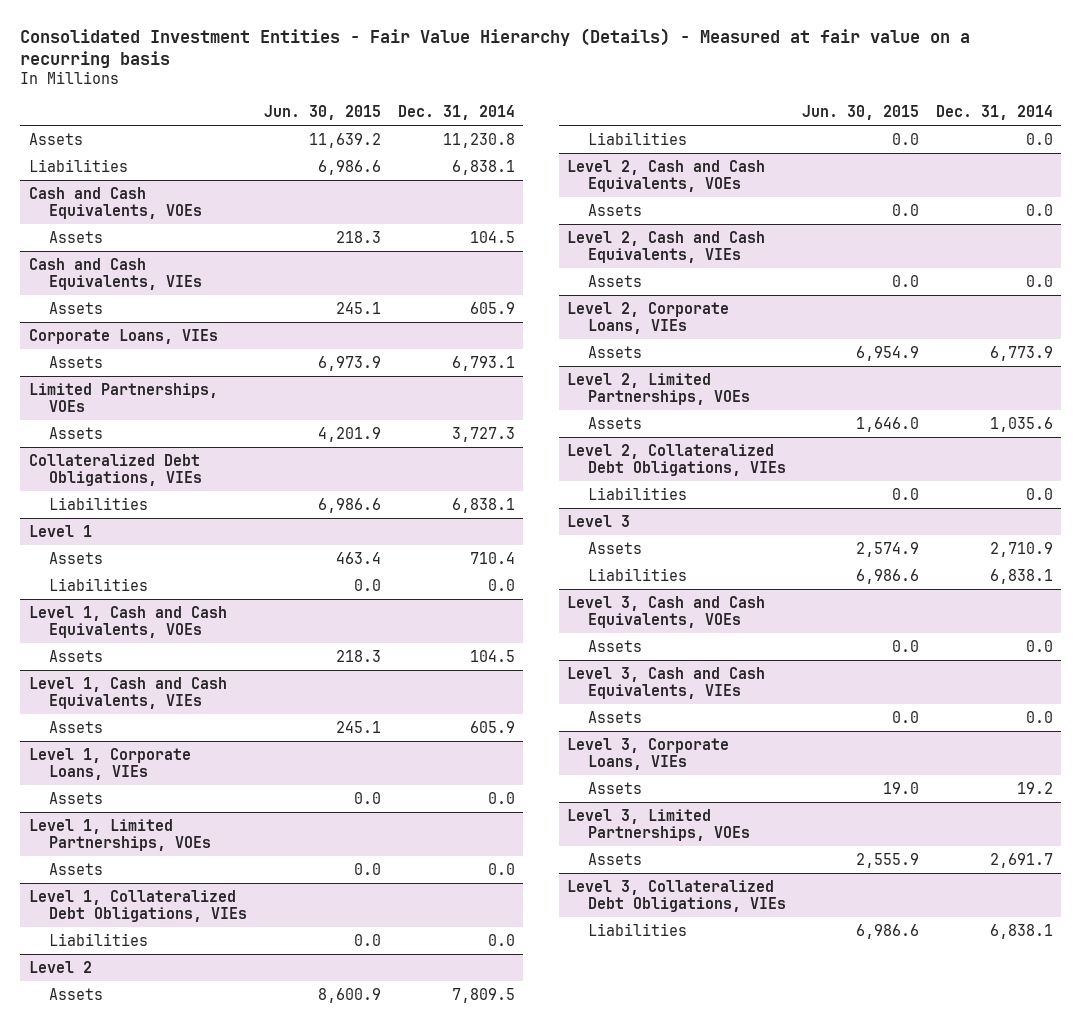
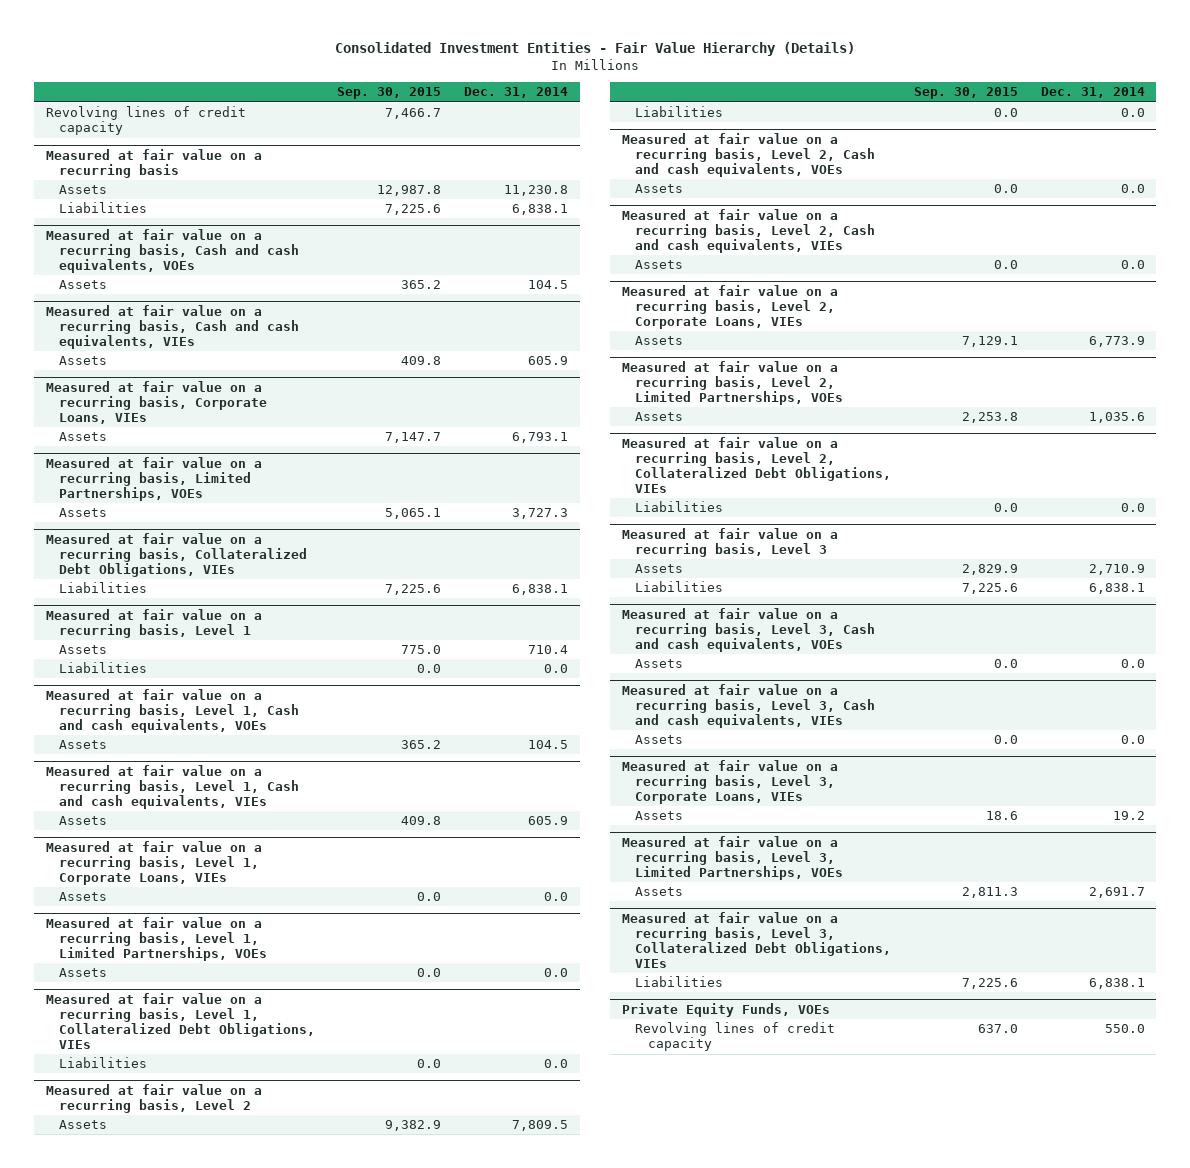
- Consolidated Investment Entities - Fair Value Hierarchy (Details) - Measured at fair value on a recurring basis
+ Consolidated Investment Entities - Fair Value Hierarchy (Details)
- | Jun. 30, 2015 | Dec. 31, 2014
+ | Sep. 30, 2015 | Dec. 31, 2014
+ Revolving lines of credit capacity | 7,466.7 |
+ Measured at fair value on a recurring basis
- Cash and Cash Equivalents, VOEs
+ Measured at fair value on a recurring basis, Cash and cash equivalents, VOEs
- Cash and Cash Equivalents, VIEs
+ Measured at fair value on a recurring basis, Cash and cash equivalents, VIEs
- Corporate Loans, VIEs
+ Measured at fair value on a recurring basis, Corporate Loans, VIEs
- Limited Partnerships, VOEs
+ Measured at fair value on a recurring basis, Limited Partnerships, VOEs
- Collateralized Debt Obligations, VIEs
+ Measured at fair value on a recurring basis, Collateralized Debt Obligations, VIEs
- Level 1
+ Measured at fair value on a recurring basis, Level 1
- Level 1, Cash and Cash Equivalents, VOEs
+ Measured at fair value on a recurring basis, Level 1, Cash and cash equivalents, VOEs
- Level 1, Cash and Cash Equivalents, VIEs
+ Measured at fair value on a recurring basis, Level 1, Cash and cash equivalents, VIEs
- Level 1, Corporate Loans, VIEs
+ Measured at fair value on a recurring basis, Level 1, Corporate Loans, VIEs
- Level 1, Limited Partnerships, VOEs
+ Measured at fair value on a recurring basis, Level 1, Limited Partnerships, VOEs
- Level 1, Collateralized Debt Obligations, VIEs
+ Measured at fair value on a recurring basis, Level 1, Collateralized Debt Obligations, VIEs
- Level 2
+ Measured at fair value on a recurring basis, Level 2
- Level 2, Cash and Cash Equivalents, VOEs
+ Measured at fair value on a recurring basis, Level 2, Cash and cash equivalents, VOEs
- Level 2, Cash and Cash Equivalents, VIEs
+ Measured at fair value on a recurring basis, Level 2, Cash and cash equivalents, VIEs
- Level 2, Corporate Loans, VIEs
+ Measured at fair value on a recurring basis, Level 2, Corporate Loans, VIEs
- Level 2, Limited Partnerships, VOEs
+ Measured at fair value on a recurring basis, Level 2, Limited Partnerships, VOEs
- Level 2, Collateralized Debt Obligations, VIEs
+ Measured at fair value on a recurring basis, Level 2, Collateralized Debt Obligations, VIEs
- Level 3
+ Measured at fair value on a recurring basis, Level 3
- Level 3, Cash and Cash Equivalents, VOEs
+ Measured at fair value on a recurring basis, Level 3, Cash and cash equivalents, VOEs
- Level 3, Cash and Cash Equivalents, VIEs
+ Measured at fair value on a recurring basis, Level 3, Cash and cash equivalents, VIEs
- Level 3, Corporate Loans, VIEs
+ Measured at fair value on a recurring basis, Level 3, Corporate Loans, VIEs
- Level 3, Limited Partnerships, VOEs
+ Measured at fair value on a recurring basis, Level 3, Limited Partnerships, VOEs
- Level 3, Collateralized Debt Obligations, VIEs
+ Measured at fair value on a recurring basis, Level 3, Collateralized Debt Obligations, VIEs
+ Private Equity Funds, VOEs
+ Revolving lines of credit capacity | 637.0 | 550.0

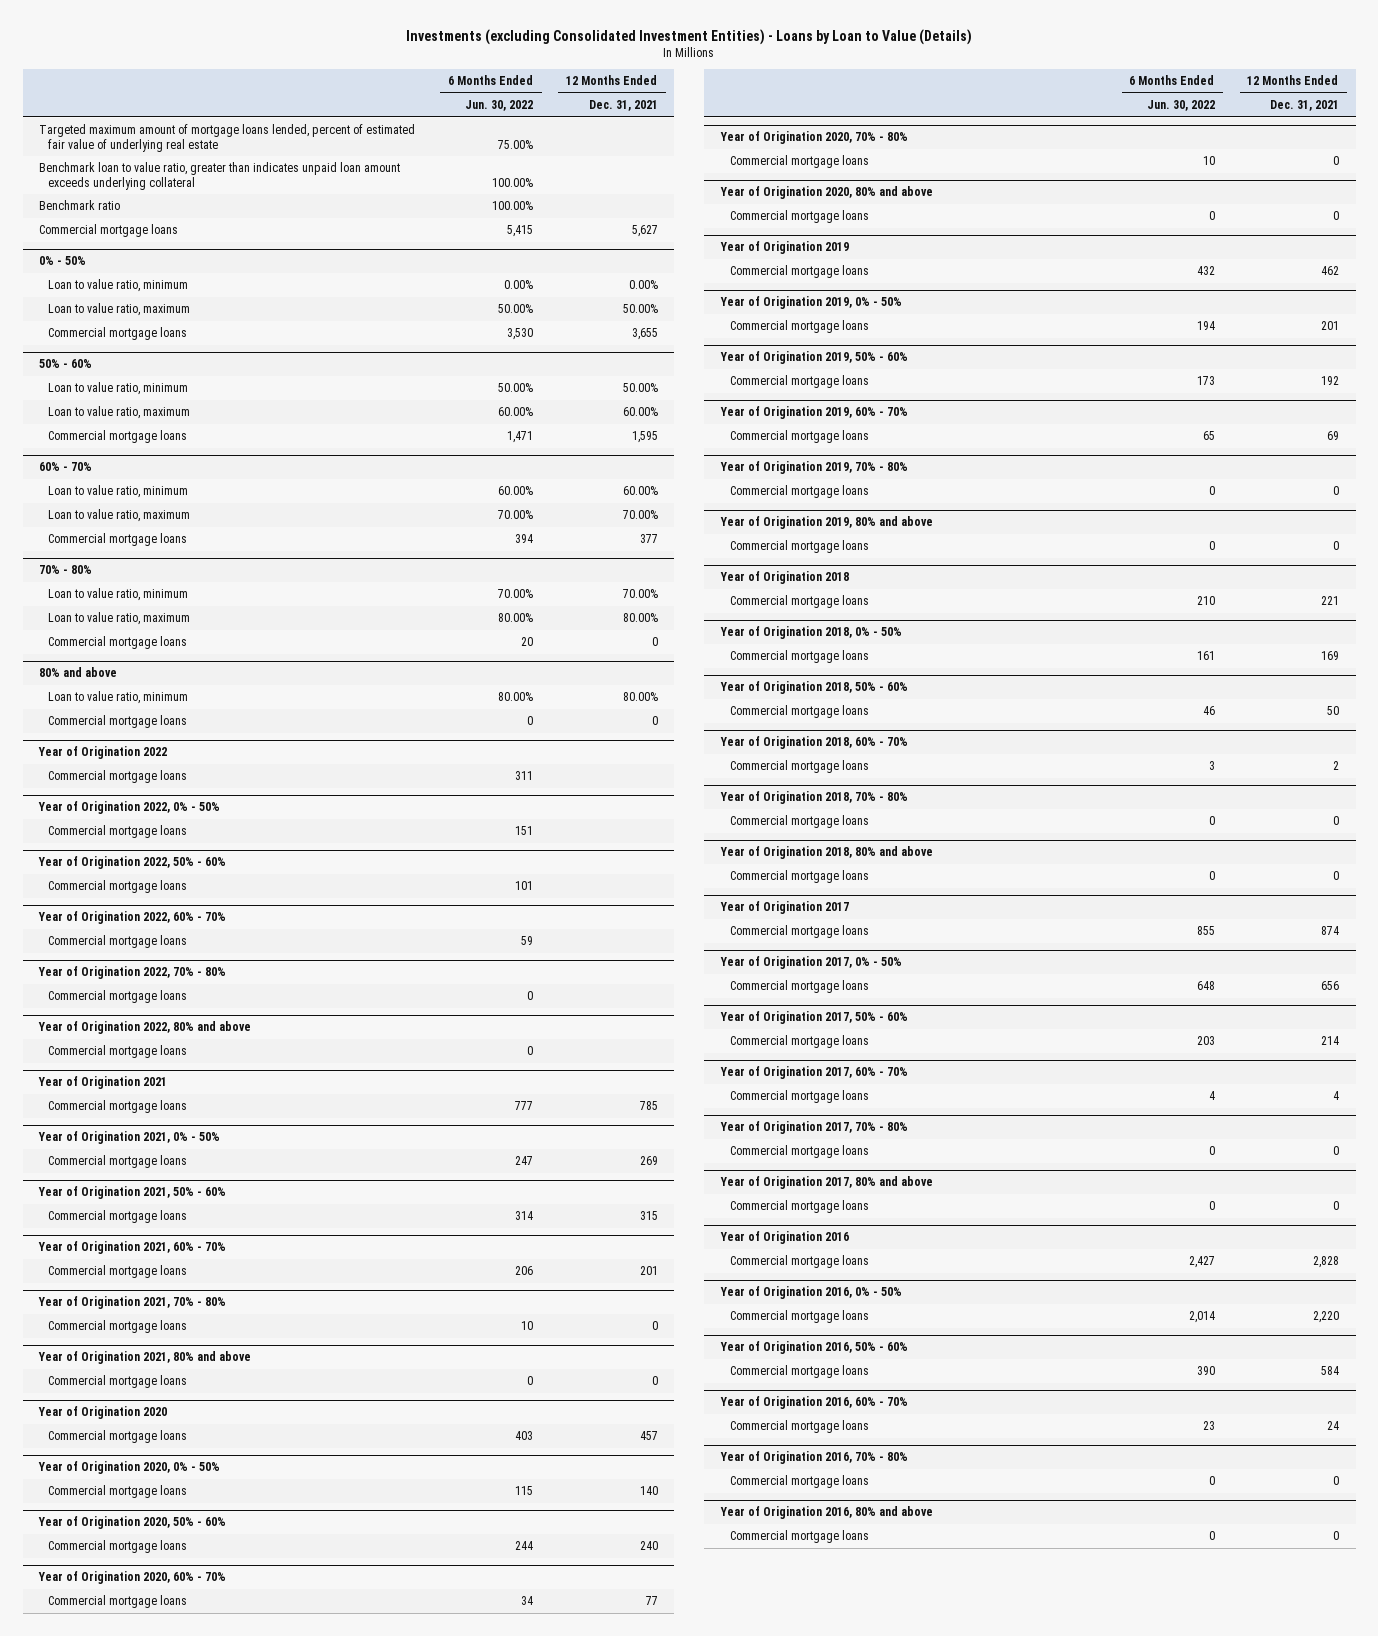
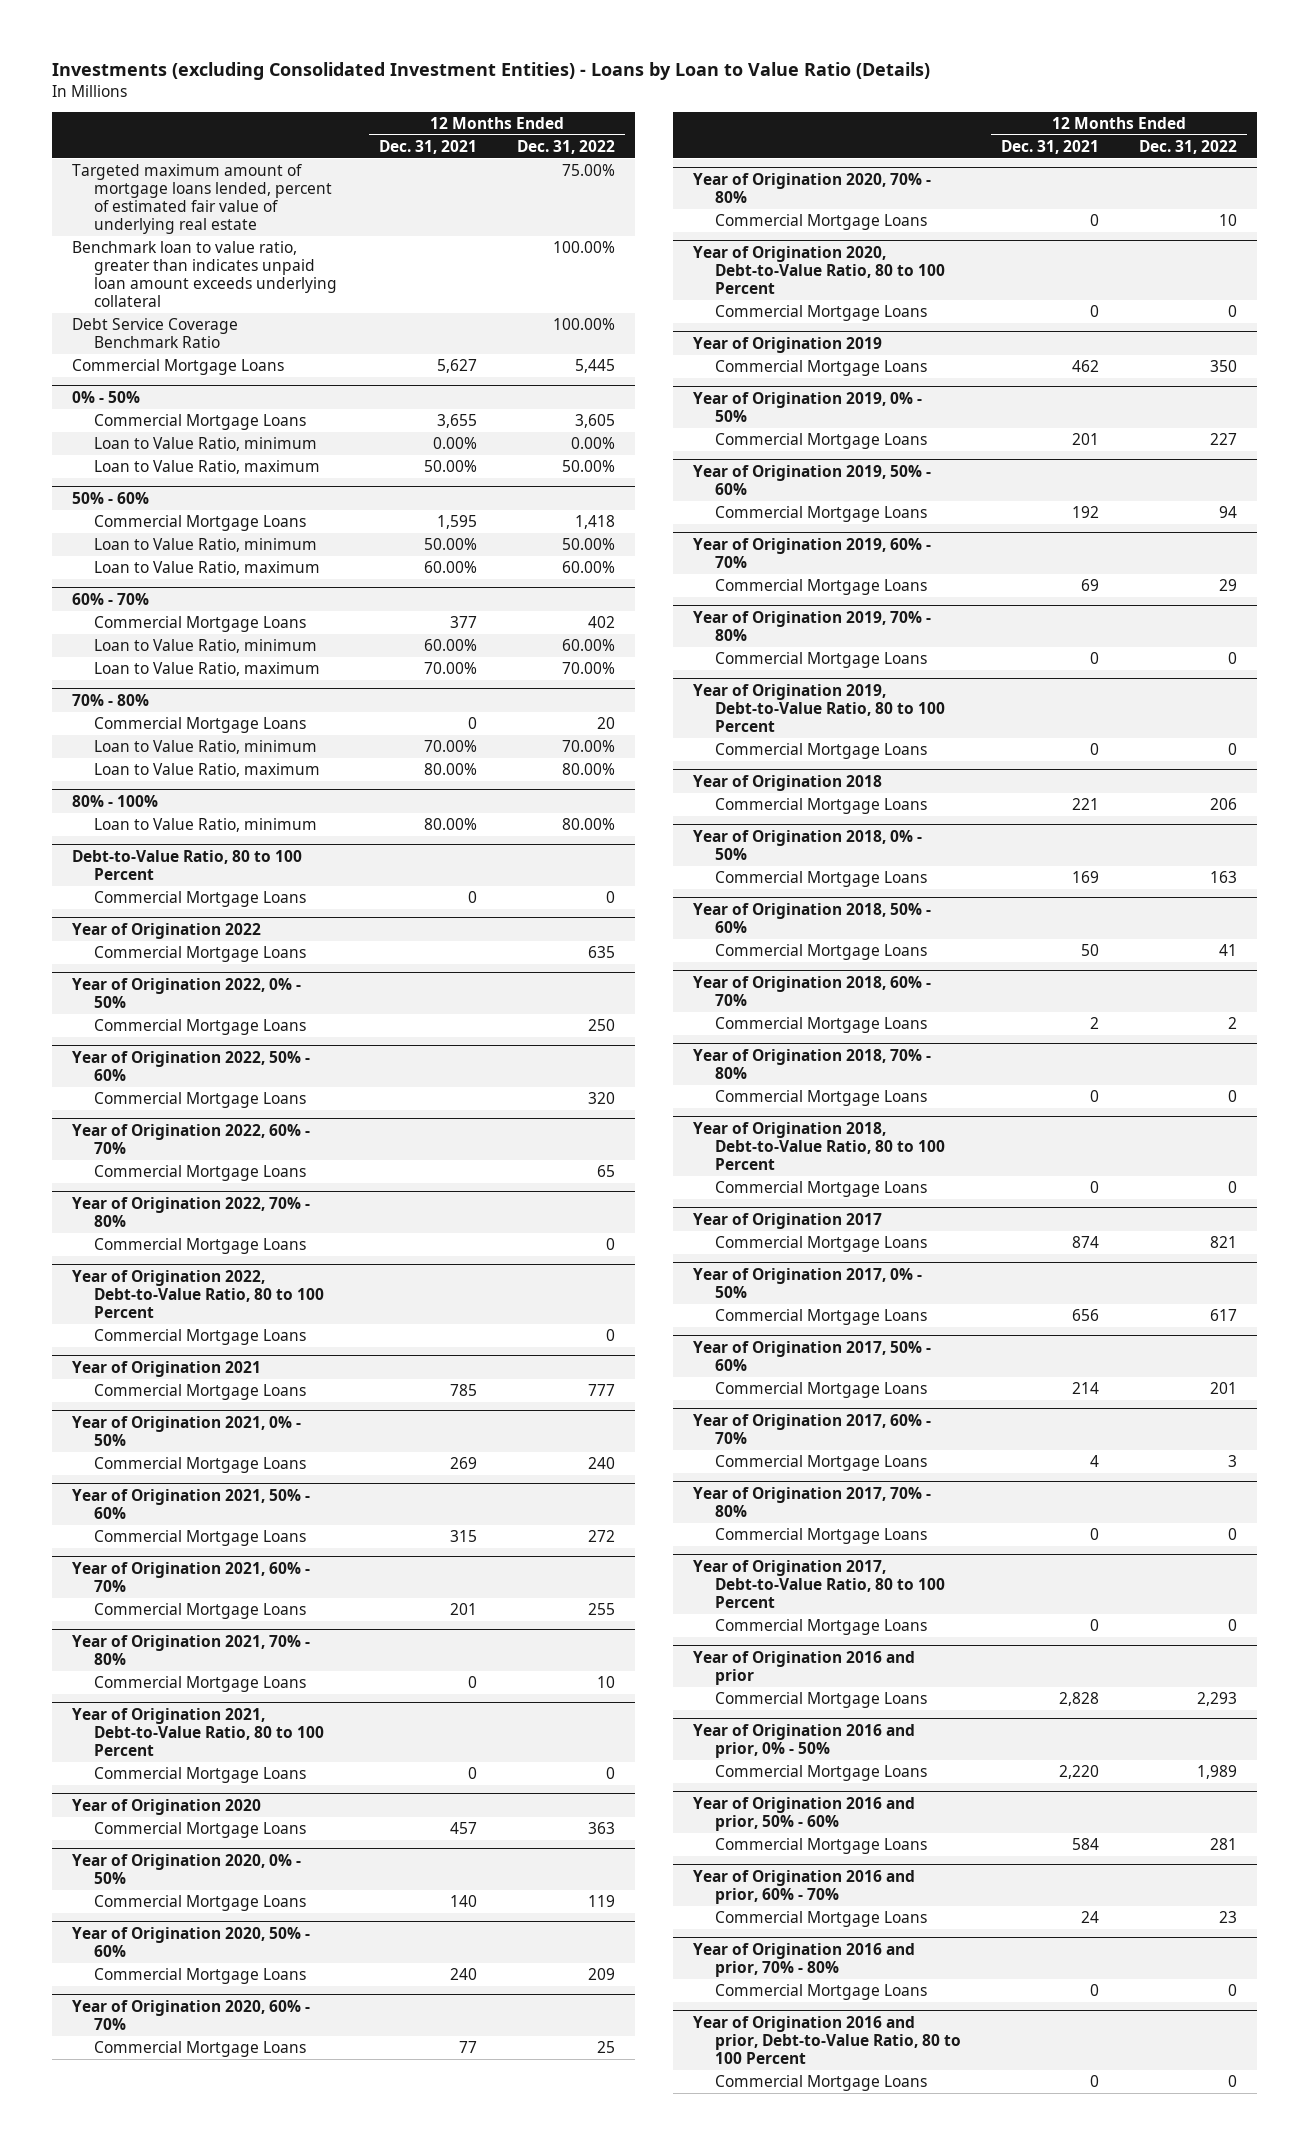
- Investments (excluding Consolidated Investment Entities) - Loans by Loan to Value (Details)
+ Investments (excluding Consolidated Investment Entities) - Loans by Loan to Value Ratio (Details)
- | 6 Months Ended Jun. 30, 2022 | 12 Months Ended Dec. 31, 2021
+ | 12 Months Ended Dec. 31, 2021 | 12 Months Ended Dec. 31, 2022
- Benchmark ratio | 100.00% |
- Commercial mortgage loans | 5,415 | 5,627
+ Debt Service Coverage Benchmark Ratio | | 100.00%
+ Commercial Mortgage Loans | 5,627 | 5,445
@ 0% - 50%
- Loan to value ratio, minimum | 0.00% | 0.00%
- Loan to value ratio, maximum | 50.00% | 50.00%
- Commercial mortgage loans | 3,530 | 3,655
+ Commercial Mortgage Loans | 3,655 | 3,605
+ Loan to Value Ratio, minimum | 0.00% | 0.00%
+ Loan to Value Ratio, maximum | 50.00% | 50.00%
@ 50% - 60%
- Loan to value ratio, minimum | 50.00% | 50.00%
- Loan to value ratio, maximum | 60.00% | 60.00%
- Commercial mortgage loans | 1,471 | 1,595
+ Commercial Mortgage Loans | 1,595 | 1,418
+ Loan to Value Ratio, minimum | 50.00% | 50.00%
+ Loan to Value Ratio, maximum | 60.00% | 60.00%
@ 60% - 70%
- Loan to value ratio, minimum | 60.00% | 60.00%
- Loan to value ratio, maximum | 70.00% | 70.00%
- Commercial mortgage loans | 394 | 377
+ Commercial Mortgage Loans | 377 | 402
+ Loan to Value Ratio, minimum | 60.00% | 60.00%
+ Loan to Value Ratio, maximum | 70.00% | 70.00%
@ 70% - 80%
- Loan to value ratio, minimum | 70.00% | 70.00%
- Loan to value ratio, maximum | 80.00% | 80.00%
- Commercial mortgage loans | 20 | 0
- 80% and above
- Loan to value ratio, minimum | 80.00% | 80.00%
- Commercial mortgage loans | 0 | 0
@ 70% - 80%
+ Commercial Mortgage Loans | 0 | 20
+ Loan to Value Ratio, minimum | 70.00% | 70.00%
+ Loan to Value Ratio, maximum | 80.00% | 80.00%
+ 80% - 100%
+ Loan to Value Ratio, minimum | 80.00% | 80.00%
+ Debt-to-Value Ratio, 80 to 100 Percent
+ Commercial Mortgage Loans | 0 | 0
@ Year of Origination 2022
- Commercial mortgage loans | 311 |
+ Commercial Mortgage Loans | | 635
@ Year of Origination 2022, 0% - 50%
- Commercial mortgage loans | 151 |
+ Commercial Mortgage Loans | | 250
@ Year of Origination 2022, 50% - 60%
- Commercial mortgage loans | 101 |
+ Commercial Mortgage Loans | | 320
@ Year of Origination 2022, 60% - 70%
- Commercial mortgage loans | 59 |
+ Commercial Mortgage Loans | | 65
@ Year of Origination 2022, 70% - 80%
- Commercial mortgage loans | 0 |
- Year of Origination 2022, 80% and above
- Commercial mortgage loans | 0 |
@ Year of Origination 2022, 70% - 80%
+ Commercial Mortgage Loans | | 0
+ Year of Origination 2022, Debt-to-Value Ratio, 80 to 100 Percent
+ Commercial Mortgage Loans | | 0
@ Year of Origination 2021
- Commercial mortgage loans | 777 | 785
+ Commercial Mortgage Loans | 785 | 777
@ Year of Origination 2021, 0% - 50%
- Commercial mortgage loans | 247 | 269
+ Commercial Mortgage Loans | 269 | 240
@ Year of Origination 2021, 50% - 60%
- Commercial mortgage loans | 314 | 315
+ Commercial Mortgage Loans | 315 | 272
@ Year of Origination 2021, 60% - 70%
- Commercial mortgage loans | 206 | 201
+ Commercial Mortgage Loans | 201 | 255
@ Year of Origination 2021, 70% - 80%
- Commercial mortgage loans | 10 | 0
- Year of Origination 2021, 80% and above
- Commercial mortgage loans | 0 | 0
@ Year of Origination 2021, 70% - 80%
+ Commercial Mortgage Loans | 0 | 10
+ Year of Origination 2021, Debt-to-Value Ratio, 80 to 100 Percent
+ Commercial Mortgage Loans | 0 | 0
@ Year of Origination 2020
- Commercial mortgage loans | 403 | 457
+ Commercial Mortgage Loans | 457 | 363
@ Year of Origination 2020, 0% - 50%
- Commercial mortgage loans | 115 | 140
+ Commercial Mortgage Loans | 140 | 119
@ Year of Origination 2020, 50% - 60%
- Commercial mortgage loans | 244 | 240
+ Commercial Mortgage Loans | 240 | 209
@ Year of Origination 2020, 60% - 70%
- Commercial mortgage loans | 34 | 77
+ Commercial Mortgage Loans | 77 | 25
@ Year of Origination 2020, 70% - 80%
- Commercial mortgage loans | 10 | 0
- Year of Origination 2020, 80% and above
- Commercial mortgage loans | 0 | 0
@ Year of Origination 2020, 70% - 80%
+ Commercial Mortgage Loans | 0 | 10
+ Year of Origination 2020, Debt-to-Value Ratio, 80 to 100 Percent
+ Commercial Mortgage Loans | 0 | 0
@ Year of Origination 2019
- Commercial mortgage loans | 432 | 462
+ Commercial Mortgage Loans | 462 | 350
@ Year of Origination 2019, 0% - 50%
- Commercial mortgage loans | 194 | 201
+ Commercial Mortgage Loans | 201 | 227
@ Year of Origination 2019, 50% - 60%
- Commercial mortgage loans | 173 | 192
+ Commercial Mortgage Loans | 192 | 94
@ Year of Origination 2019, 60% - 70%
- Commercial mortgage loans | 65 | 69
+ Commercial Mortgage Loans | 69 | 29
@ Year of Origination 2019, 70% - 80%
- Commercial mortgage loans | 0 | 0
- Year of Origination 2019, 80% and above
- Commercial mortgage loans | 0 | 0
@ Year of Origination 2019, 70% - 80%
+ Commercial Mortgage Loans | 0 | 0
+ Year of Origination 2019, Debt-to-Value Ratio, 80 to 100 Percent
+ Commercial Mortgage Loans | 0 | 0
@ Year of Origination 2018
- Commercial mortgage loans | 210 | 221
+ Commercial Mortgage Loans | 221 | 206
@ Year of Origination 2018, 0% - 50%
- Commercial mortgage loans | 161 | 169
+ Commercial Mortgage Loans | 169 | 163
@ Year of Origination 2018, 50% - 60%
- Commercial mortgage loans | 46 | 50
+ Commercial Mortgage Loans | 50 | 41
@ Year of Origination 2018, 60% - 70%
- Commercial mortgage loans | 3 | 2
+ Commercial Mortgage Loans | 2 | 2
@ Year of Origination 2018, 70% - 80%
- Commercial mortgage loans | 0 | 0
- Year of Origination 2018, 80% and above
- Commercial mortgage loans | 0 | 0
@ Year of Origination 2018, 70% - 80%
+ Commercial Mortgage Loans | 0 | 0
+ Year of Origination 2018, Debt-to-Value Ratio, 80 to 100 Percent
+ Commercial Mortgage Loans | 0 | 0
@ Year of Origination 2017
- Commercial mortgage loans | 855 | 874
+ Commercial Mortgage Loans | 874 | 821
@ Year of Origination 2017, 0% - 50%
- Commercial mortgage loans | 648 | 656
+ Commercial Mortgage Loans | 656 | 617
@ Year of Origination 2017, 50% - 60%
- Commercial mortgage loans | 203 | 214
+ Commercial Mortgage Loans | 214 | 201
@ Year of Origination 2017, 60% - 70%
- Commercial mortgage loans | 4 | 4
+ Commercial Mortgage Loans | 4 | 3
@ Year of Origination 2017, 70% - 80%
- Commercial mortgage loans | 0 | 0
- Year of Origination 2017, 80% and above
- Commercial mortgage loans | 0 | 0
- Year of Origination 2016
- Commercial mortgage loans | 2,427 | 2,828
- Year of Origination 2016, 0% - 50%
- Commercial mortgage loans | 2,014 | 2,220
- Year of Origination 2016, 50% - 60%
- Commercial mortgage loans | 390 | 584
- Year of Origination 2016, 60% - 70%
- Commercial mortgage loans | 23 | 24
- Year of Origination 2016, 70% - 80%
- Commercial mortgage loans | 0 | 0
- Year of Origination 2016, 80% and above
- Commercial mortgage loans | 0 | 0
@ Year of Origination 2017, 70% - 80%
+ Commercial Mortgage Loans | 0 | 0
+ Year of Origination 2017, Debt-to-Value Ratio, 80 to 100 Percent
+ Commercial Mortgage Loans | 0 | 0
+ Year of Origination 2016 and prior
+ Commercial Mortgage Loans | 2,828 | 2,293
+ Year of Origination 2016 and prior, 0% - 50%
+ Commercial Mortgage Loans | 2,220 | 1,989
+ Year of Origination 2016 and prior, 50% - 60%
+ Commercial Mortgage Loans | 584 | 281
+ Year of Origination 2016 and prior, 60% - 70%
+ Commercial Mortgage Loans | 24 | 23
+ Year of Origination 2016 and prior, 70% - 80%
+ Commercial Mortgage Loans | 0 | 0
+ Year of Origination 2016 and prior, Debt-to-Value Ratio, 80 to 100 Percent
+ Commercial Mortgage Loans | 0 | 0

